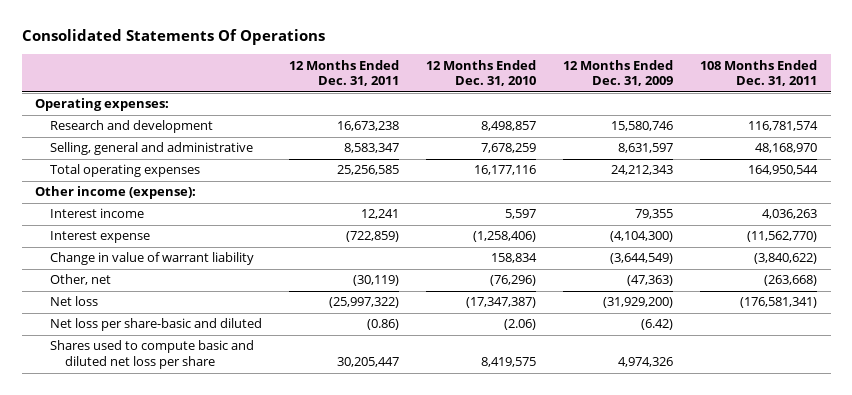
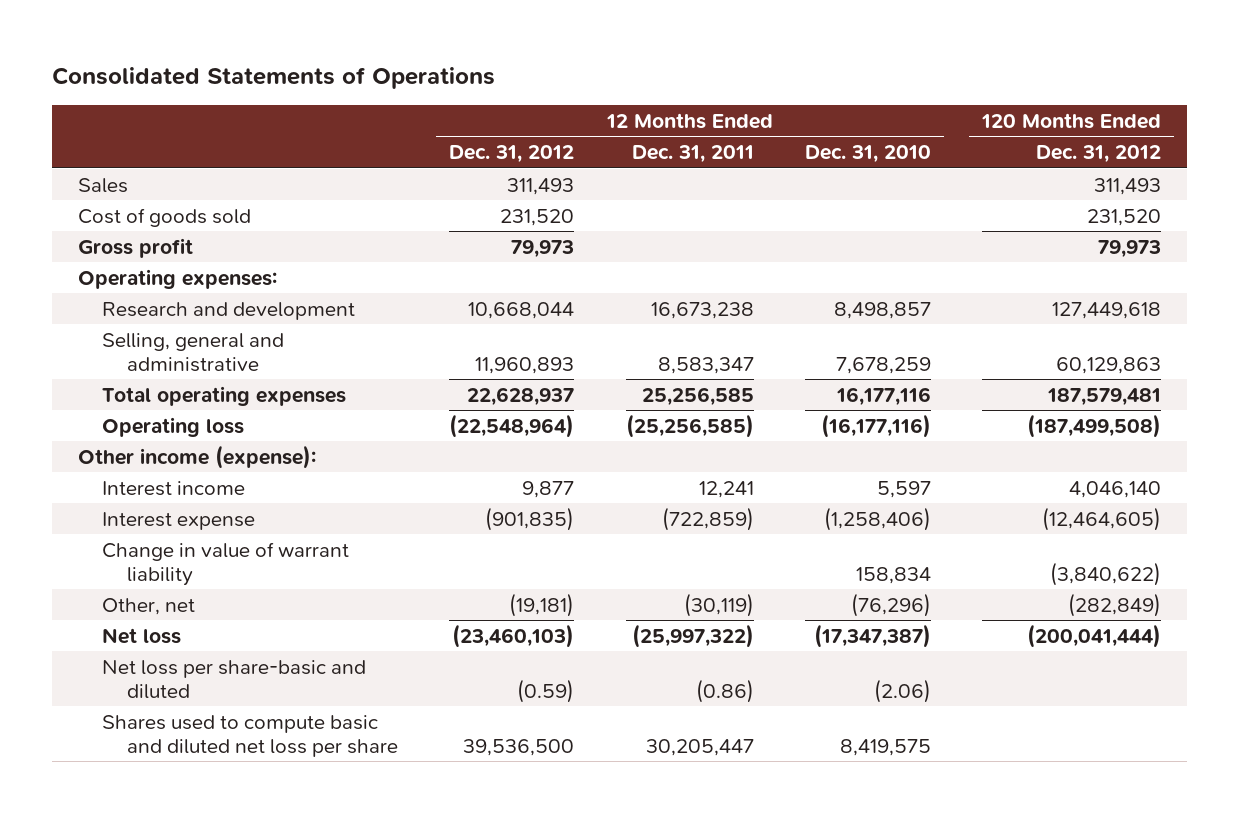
- Consolidated Statements Of Operations
+ Consolidated Statements of Operations
- | 12 Months Ended Dec. 31, 2011 | 12 Months Ended Dec. 31, 2010 | 12 Months Ended Dec. 31, 2009 | 108 Months Ended Dec. 31, 2011
+ | 12 Months Ended Dec. 31, 2012 | 12 Months Ended Dec. 31, 2011 | 12 Months Ended Dec. 31, 2010 | 120 Months Ended Dec. 31, 2012
+ Sales | 311,493 | | | 311,493
+ Cost of goods sold | 231,520 | | | 231,520
+ Gross profit | 79,973 | | | 79,973
+ Operating loss | (22,548,964) | (25,256,585) | (16,177,116) | (187,499,508)

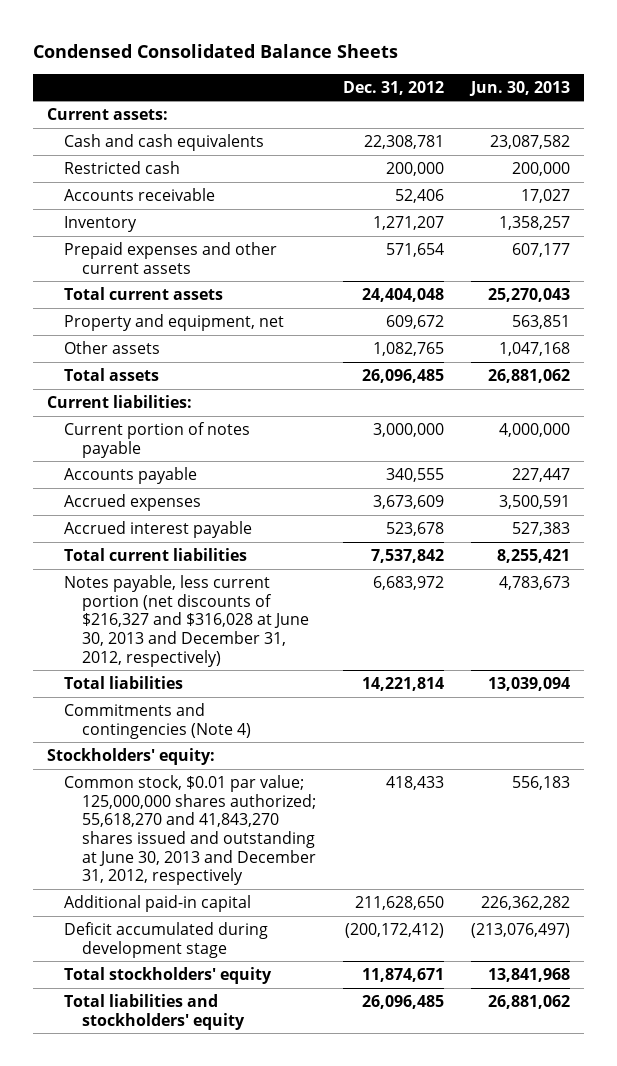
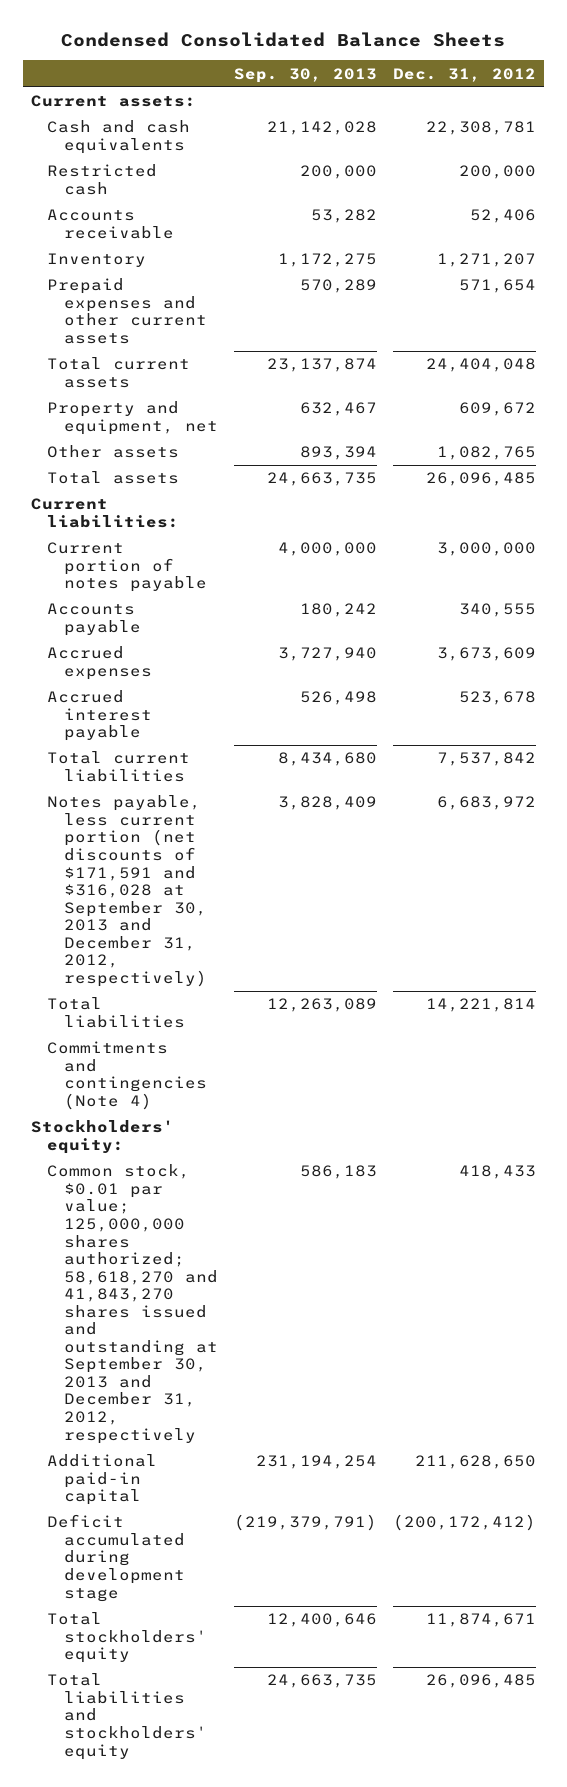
- | Dec. 31, 2012 | Jun. 30, 2013
+ | Sep. 30, 2013 | Dec. 31, 2012
- Notes payable, less current portion (net discounts of $216,327 and $316,028 at June 30, 2013 and December 31, 2012, respectively) | 6,683,972 | 4,783,673
+ Notes payable, less current portion (net discounts of $171,591 and $316,028 at September 30, 2013 and December 31, 2012, respectively) | 3,828,409 | 6,683,972
- Common stock, $0.01 par value; 125,000,000 shares authorized; 55,618,270 and 41,843,270 shares issued and outstanding at June 30, 2013 and December 31, 2012, respectively | 418,433 | 556,183
+ Common stock, $0.01 par value; 125,000,000 shares authorized; 58,618,270 and 41,843,270 shares issued and outstanding at September 30, 2013 and December 31, 2012, respectively | 586,183 | 418,433

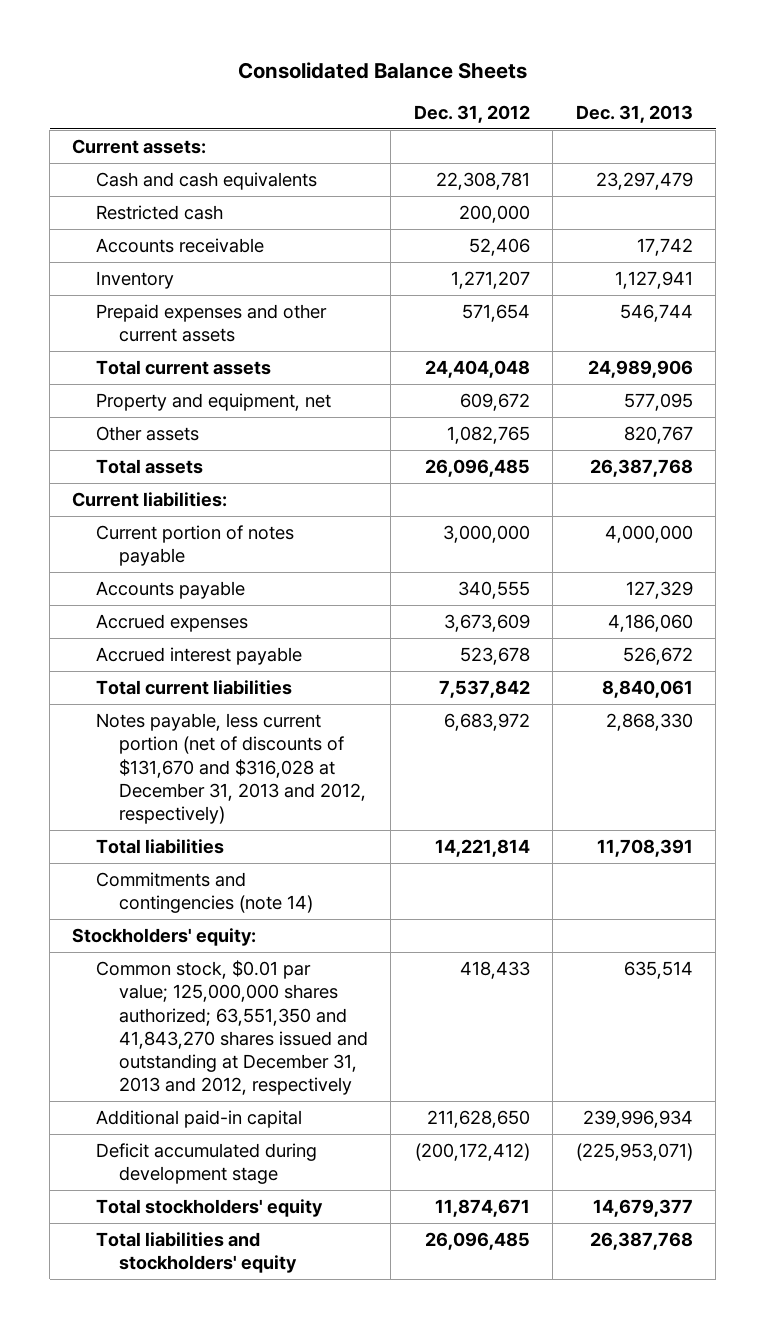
- Condensed Consolidated Balance Sheets
+ Consolidated Balance Sheets
- | Sep. 30, 2013 | Dec. 31, 2012
+ | Dec. 31, 2012 | Dec. 31, 2013
- Notes payable, less current portion (net discounts of $171,591 and $316,028 at September 30, 2013 and December 31, 2012, respectively) | 3,828,409 | 6,683,972
+ Notes payable, less current portion (net of discounts of $131,670 and $316,028 at December 31, 2013 and 2012, respectively) | 6,683,972 | 2,868,330
- Commitments and contingencies (Note 4)
+ Commitments and contingencies (note 14)
- Common stock, $0.01 par value; 125,000,000 shares authorized; 58,618,270 and 41,843,270 shares issued and outstanding at September 30, 2013 and December 31, 2012, respectively | 586,183 | 418,433
+ Common stock, $0.01 par value; 125,000,000 shares authorized; 63,551,350 and 41,843,270 shares issued and outstanding at December 31, 2013 and 2012, respectively | 418,433 | 635,514

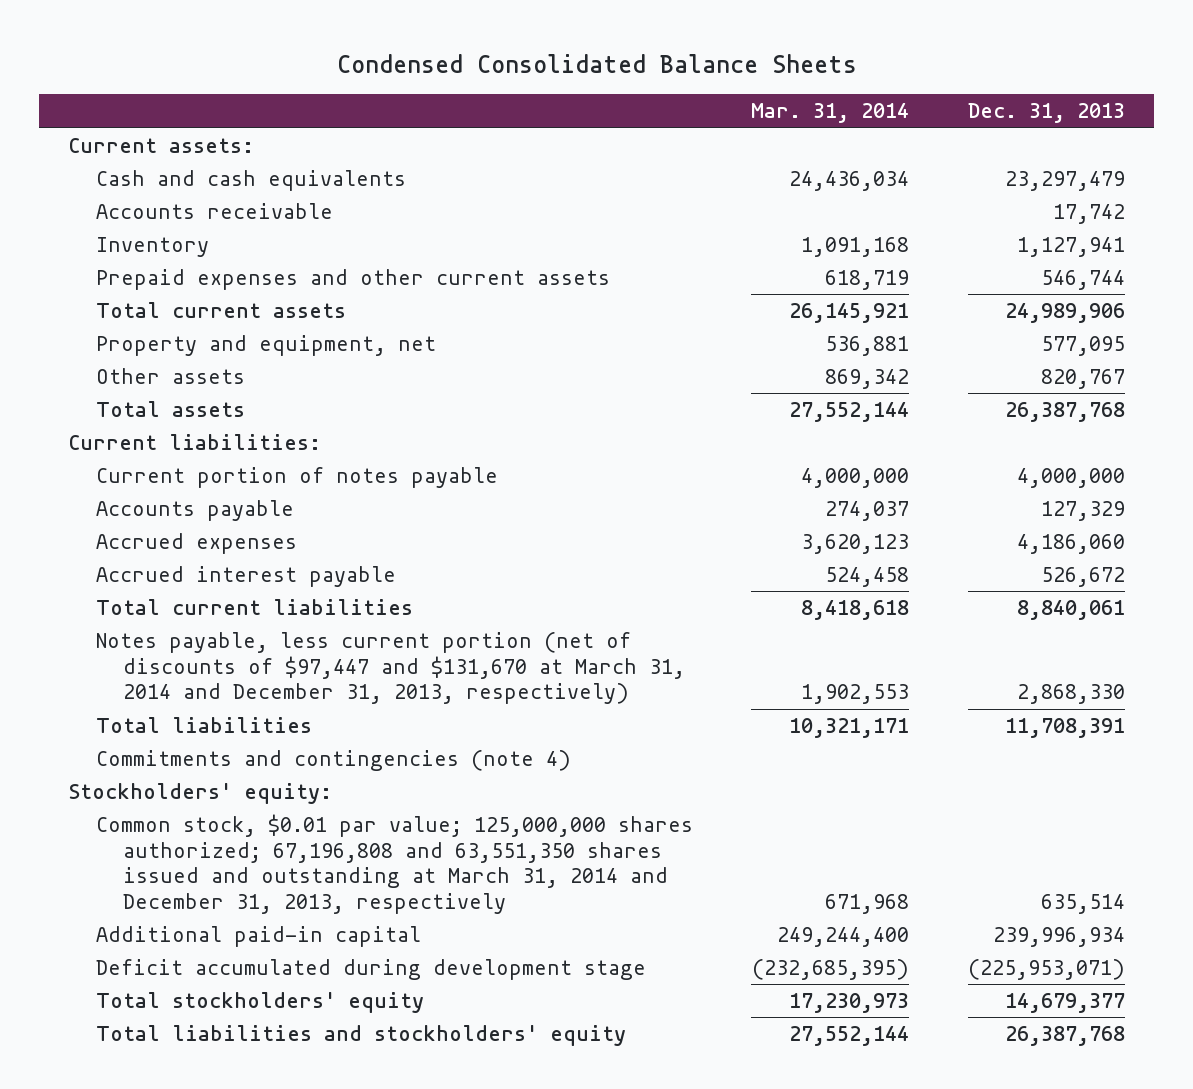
- Consolidated Balance Sheets
+ Condensed Consolidated Balance Sheets
- | Dec. 31, 2012 | Dec. 31, 2013
+ | Mar. 31, 2014 | Dec. 31, 2013
- Restricted cash | 200,000 |
- Notes payable, less current portion (net of discounts of $131,670 and $316,028 at December 31, 2013 and 2012, respectively) | 6,683,972 | 2,868,330
+ Notes payable, less current portion (net of discounts of $97,447 and $131,670 at March 31, 2014 and December 31, 2013, respectively) | 1,902,553 | 2,868,330
- Commitments and contingencies (note 14)
+ Commitments and contingencies (note 4)
- Common stock, $0.01 par value; 125,000,000 shares authorized; 63,551,350 and 41,843,270 shares issued and outstanding at December 31, 2013 and 2012, respectively | 418,433 | 635,514
+ Common stock, $0.01 par value; 125,000,000 shares authorized; 67,196,808 and 63,551,350 shares issued and outstanding at March 31, 2014 and December 31, 2013, respectively | 671,968 | 635,514

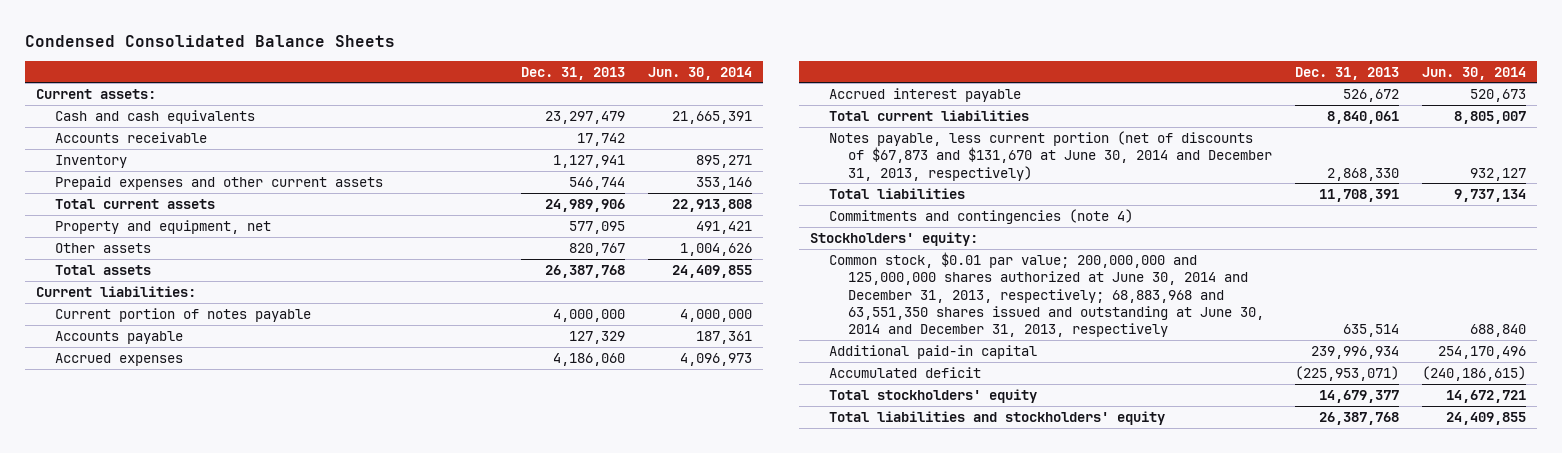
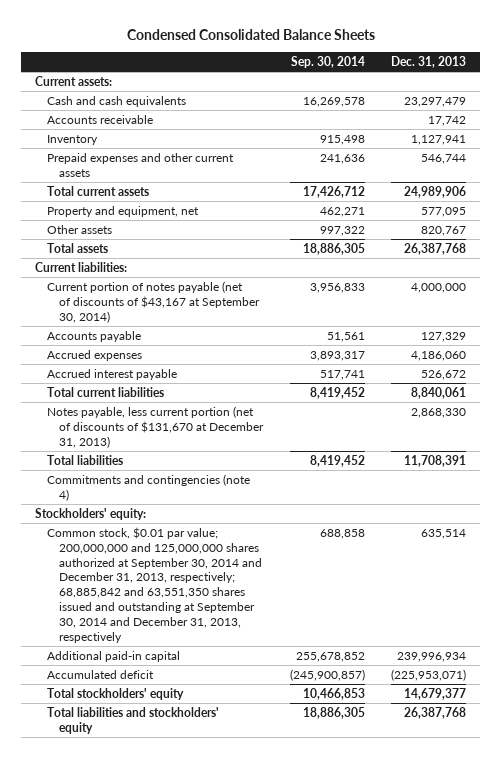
- | Dec. 31, 2013 | Jun. 30, 2014
+ | Sep. 30, 2014 | Dec. 31, 2013
- Current portion of notes payable | 4,000,000 | 4,000,000
+ Current portion of notes payable (net of discounts of $43,167 at September 30, 2014) | 3,956,833 | 4,000,000
- Notes payable, less current portion (net of discounts of $67,873 and $131,670 at June 30, 2014 and December 31, 2013, respectively) | 2,868,330 | 932,127
+ Notes payable, less current portion (net of discounts of $131,670 at December 31, 2013) | | 2,868,330
- Common stock, $0.01 par value; 200,000,000 and 125,000,000 shares authorized at June 30, 2014 and December 31, 2013, respectively; 68,883,968 and 63,551,350 shares issued and outstanding at June 30, 2014 and December 31, 2013, respectively | 635,514 | 688,840
+ Common stock, $0.01 par value; 200,000,000 and 125,000,000 shares authorized at September 30, 2014 and December 31, 2013, respectively; 68,885,842 and 63,551,350 shares issued and outstanding at September 30, 2014 and December 31, 2013, respectively | 688,858 | 635,514

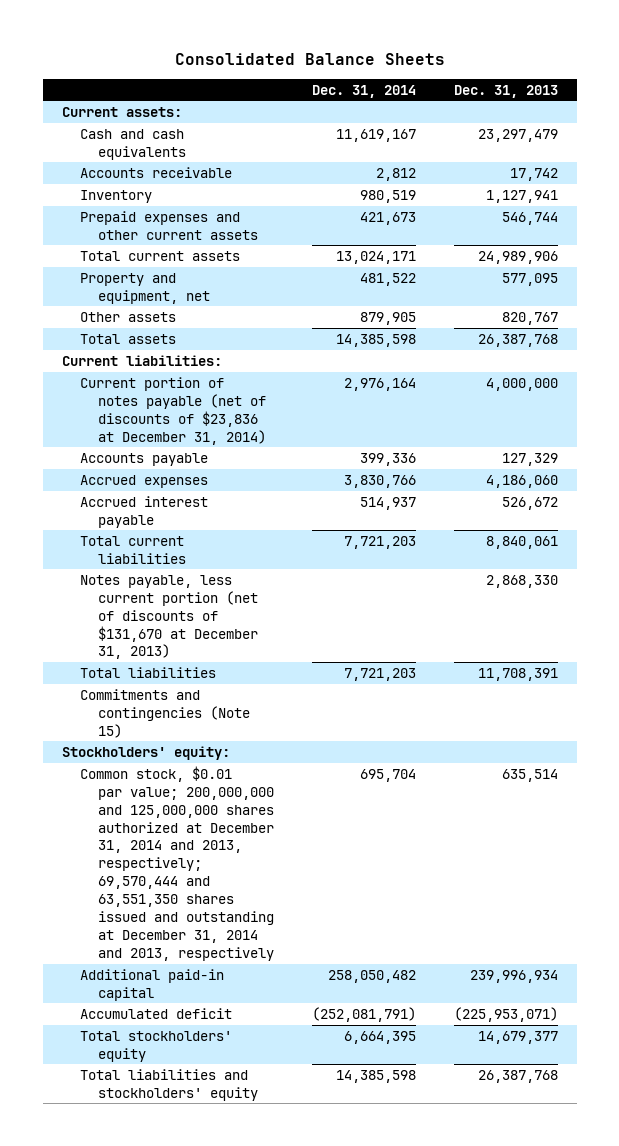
- Condensed Consolidated Balance Sheets
+ Consolidated Balance Sheets
- | Sep. 30, 2014 | Dec. 31, 2013
+ | Dec. 31, 2014 | Dec. 31, 2013
- Current portion of notes payable (net of discounts of $43,167 at September 30, 2014) | 3,956,833 | 4,000,000
+ Current portion of notes payable (net of discounts of $23,836 at December 31, 2014) | 2,976,164 | 4,000,000
- Commitments and contingencies (note 4)
+ Commitments and contingencies (Note 15)
- Common stock, $0.01 par value; 200,000,000 and 125,000,000 shares authorized at September 30, 2014 and December 31, 2013, respectively; 68,885,842 and 63,551,350 shares issued and outstanding at September 30, 2014 and December 31, 2013, respectively | 688,858 | 635,514
+ Common stock, $0.01 par value; 200,000,000 and 125,000,000 shares authorized at December 31, 2014 and 2013, respectively; 69,570,444 and 63,551,350 shares issued and outstanding at December 31, 2014 and 2013, respectively | 695,704 | 635,514

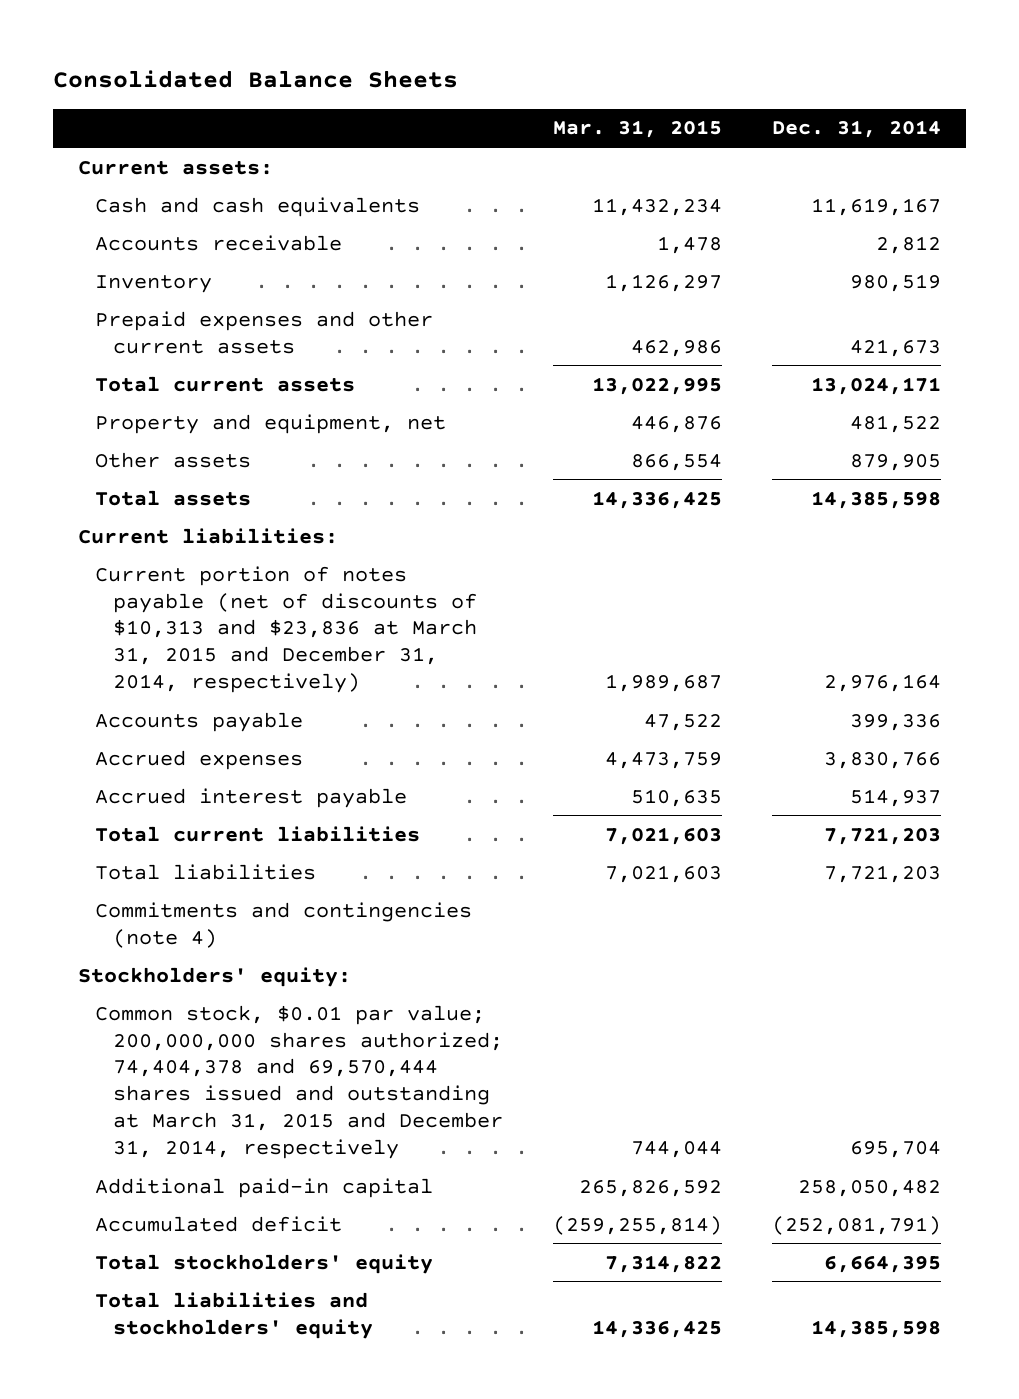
- | Dec. 31, 2014 | Dec. 31, 2013
+ | Mar. 31, 2015 | Dec. 31, 2014
- Current portion of notes payable (net of discounts of $23,836 at December 31, 2014) | 2,976,164 | 4,000,000
+ Current portion of notes payable (net of discounts of $10,313 and $23,836 at March 31, 2015 and December 31, 2014, respectively) | 1,989,687 | 2,976,164
- Notes payable, less current portion (net of discounts of $131,670 at December 31, 2013) | | 2,868,330
- Commitments and contingencies (Note 15)
+ Commitments and contingencies (note 4)
- Common stock, $0.01 par value; 200,000,000 and 125,000,000 shares authorized at December 31, 2014 and 2013, respectively; 69,570,444 and 63,551,350 shares issued and outstanding at December 31, 2014 and 2013, respectively | 695,704 | 635,514
+ Common stock, $0.01 par value; 200,000,000 shares authorized; 74,404,378 and 69,570,444 shares issued and outstanding at March 31, 2015 and December 31, 2014, respectively | 744,044 | 695,704

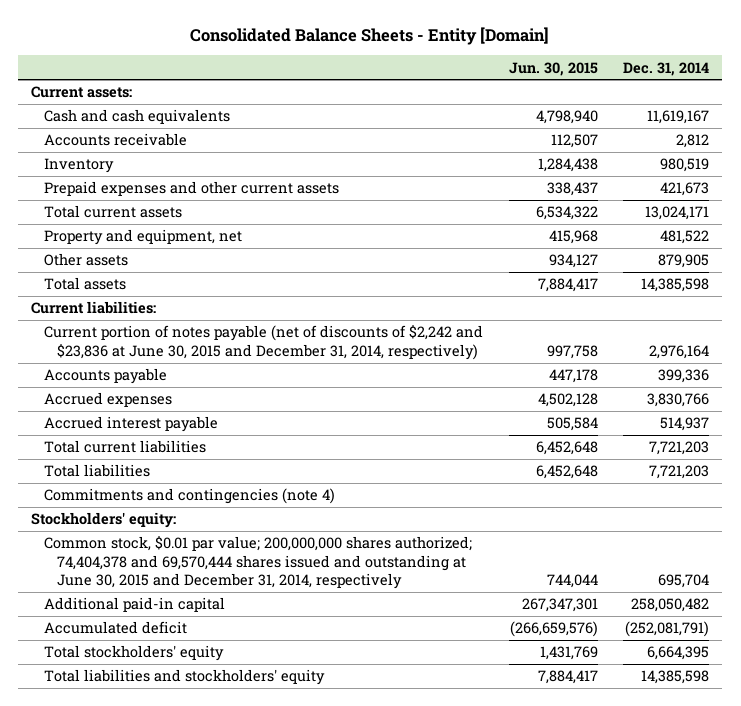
- Consolidated Balance Sheets
+ Consolidated Balance Sheets - Entity [Domain]
- | Mar. 31, 2015 | Dec. 31, 2014
+ | Jun. 30, 2015 | Dec. 31, 2014
- Current portion of notes payable (net of discounts of $10,313 and $23,836 at March 31, 2015 and December 31, 2014, respectively) | 1,989,687 | 2,976,164
+ Current portion of notes payable (net of discounts of $2,242 and $23,836 at June 30, 2015 and December 31, 2014, respectively) | 997,758 | 2,976,164
- Common stock, $0.01 par value; 200,000,000 shares authorized; 74,404,378 and 69,570,444 shares issued and outstanding at March 31, 2015 and December 31, 2014, respectively | 744,044 | 695,704
+ Common stock, $0.01 par value; 200,000,000 shares authorized; 74,404,378 and 69,570,444 shares issued and outstanding at June 30, 2015 and December 31, 2014, respectively | 744,044 | 695,704

